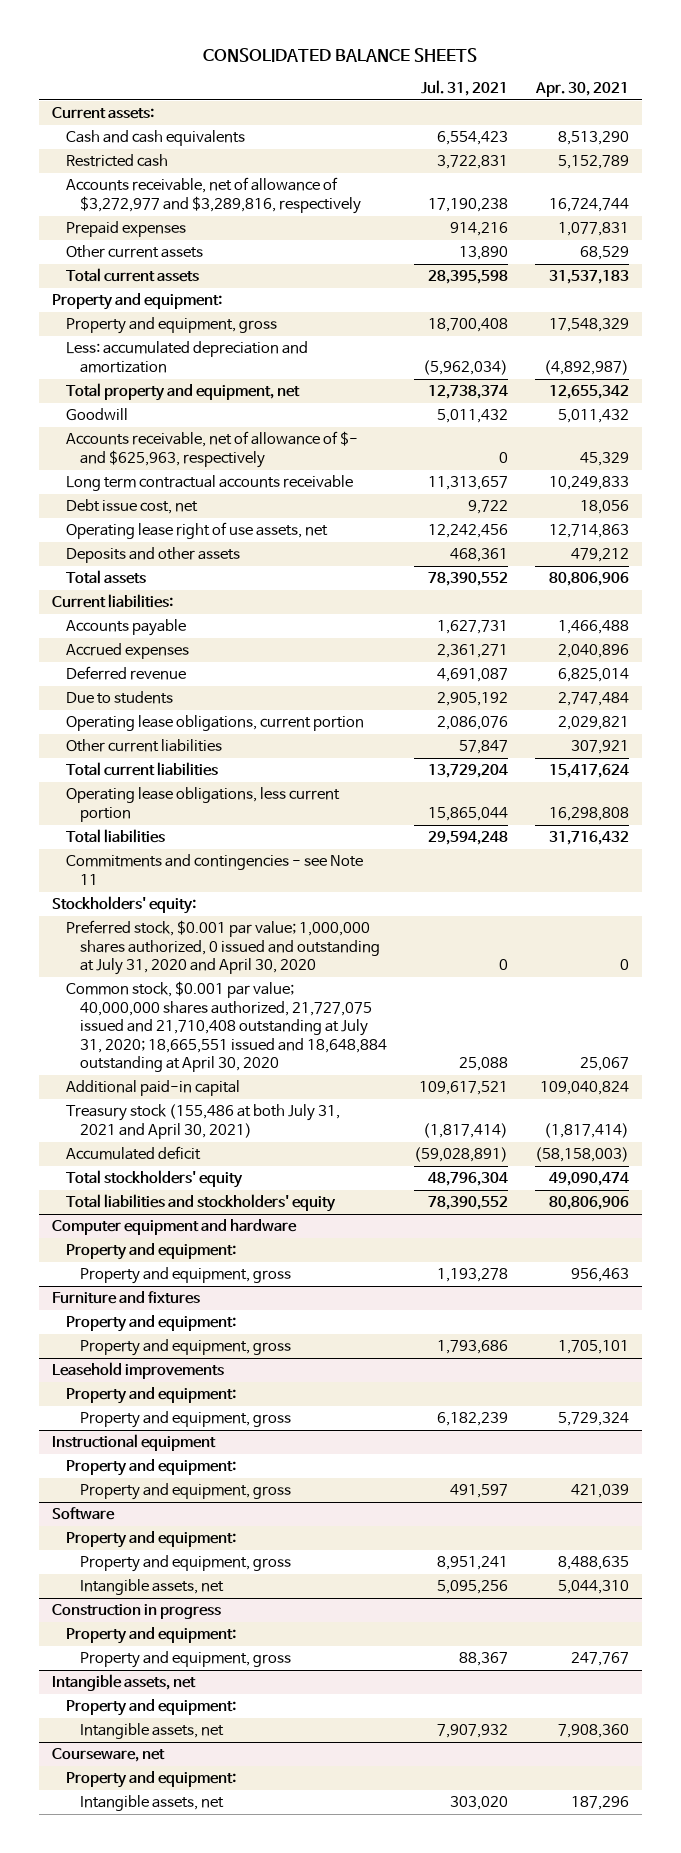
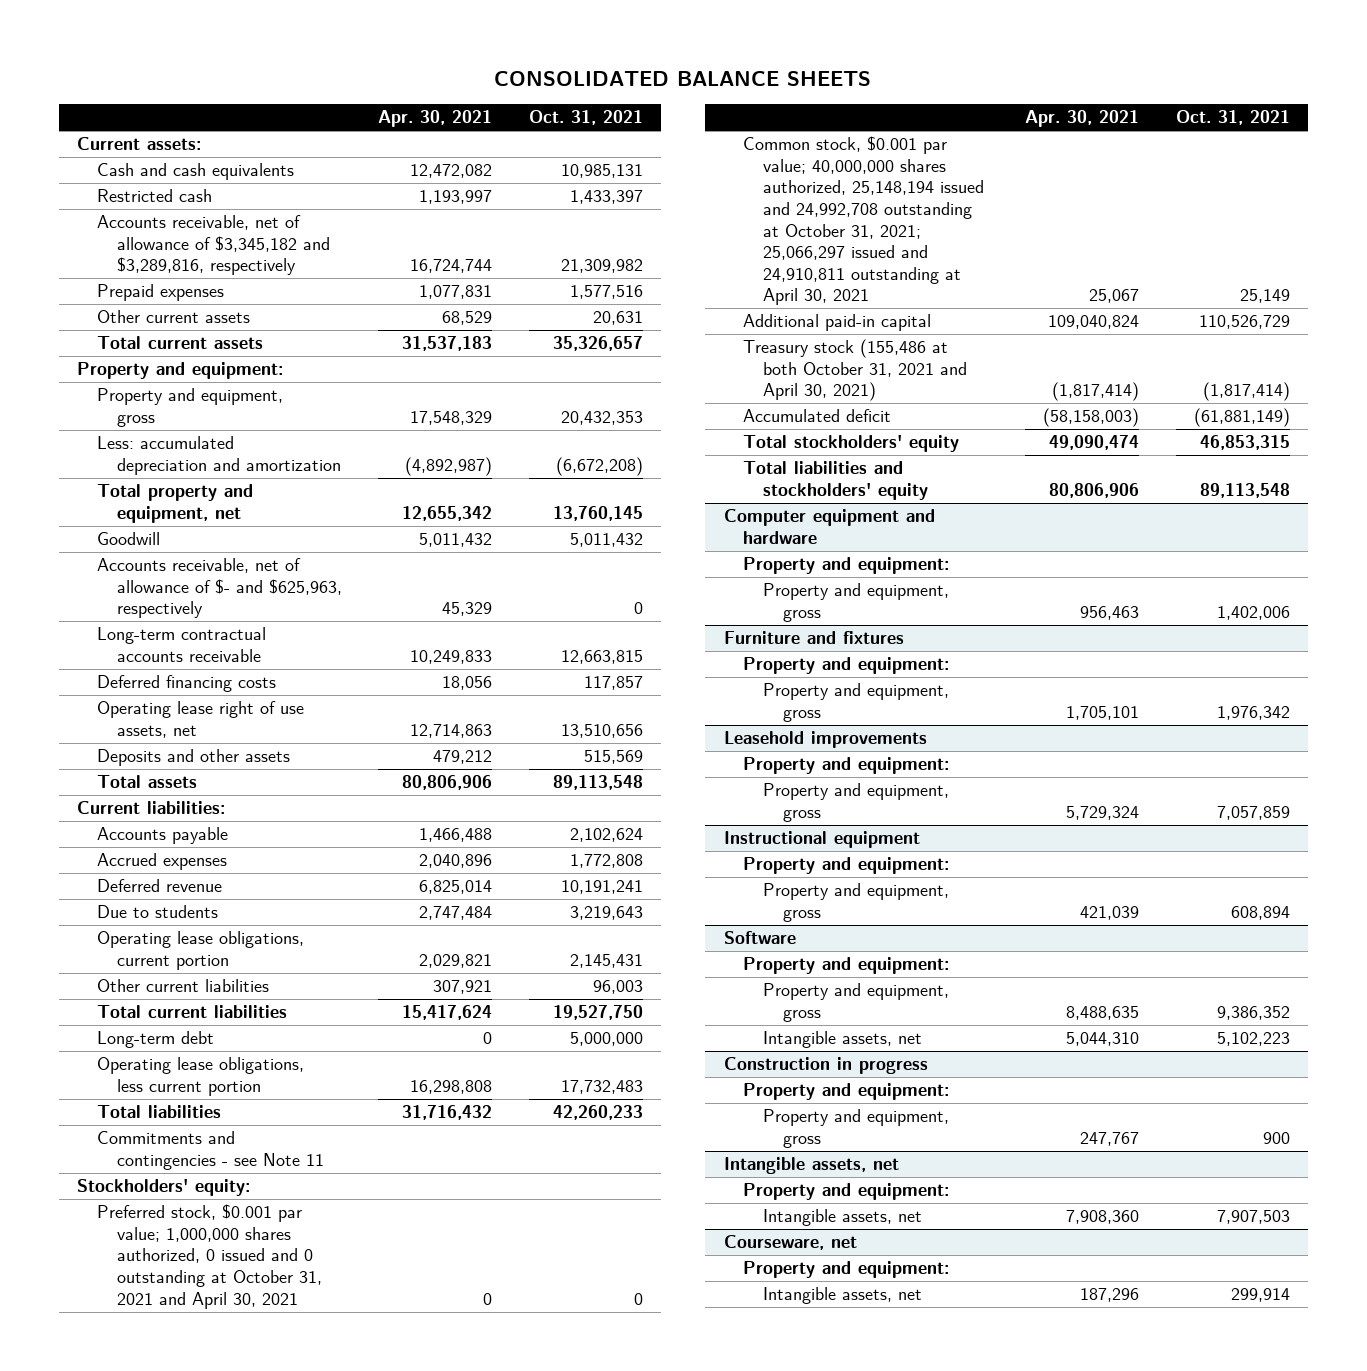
- | Jul. 31, 2021 | Apr. 30, 2021
+ | Apr. 30, 2021 | Oct. 31, 2021
- Cash and cash equivalents | 6,554,423 | 8,513,290
- Restricted cash | 3,722,831 | 5,152,789
- Accounts receivable, net of allowance of $3,272,977 and $3,289,816, respectively | 17,190,238 | 16,724,744
+ Cash and cash equivalents | 12,472,082 | 10,985,131
+ Restricted cash | 1,193,997 | 1,433,397
+ Accounts receivable, net of allowance of $3,345,182 and $3,289,816, respectively | 16,724,744 | 21,309,982
- Long term contractual accounts receivable | 11,313,657 | 10,249,833
- Debt issue cost, net | 9,722 | 18,056
+ Long-term contractual accounts receivable | 10,249,833 | 12,663,815
+ Deferred financing costs | 18,056 | 117,857
+ Long-term debt | 0 | 5,000,000
- Preferred stock, $0.001 par value; 1,000,000 shares authorized, 0 issued and outstanding at July 31, 2020 and April 30, 2020 | 0 | 0
- Common stock, $0.001 par value; 40,000,000 shares authorized, 21,727,075 issued and 21,710,408 outstanding at July 31, 2020; 18,665,551 issued and 18,648,884 outstanding at April 30, 2020 | 25,088 | 25,067
+ Preferred stock, $0.001 par value; 1,000,000 shares authorized, 0 issued and 0 outstanding at October 31, 2021 and April 30, 2021 | 0 | 0
+ Common stock, $0.001 par value; 40,000,000 shares authorized, 25,148,194 issued and 24,992,708 outstanding at October 31, 2021; 25,066,297 issued and 24,910,811 outstanding at April 30, 2021 | 25,067 | 25,149
- Treasury stock (155,486 at both July 31, 2021 and April 30, 2021) | (1,817,414) | (1,817,414)
+ Treasury stock (155,486 at both October 31, 2021 and April 30, 2021) | (1,817,414) | (1,817,414)

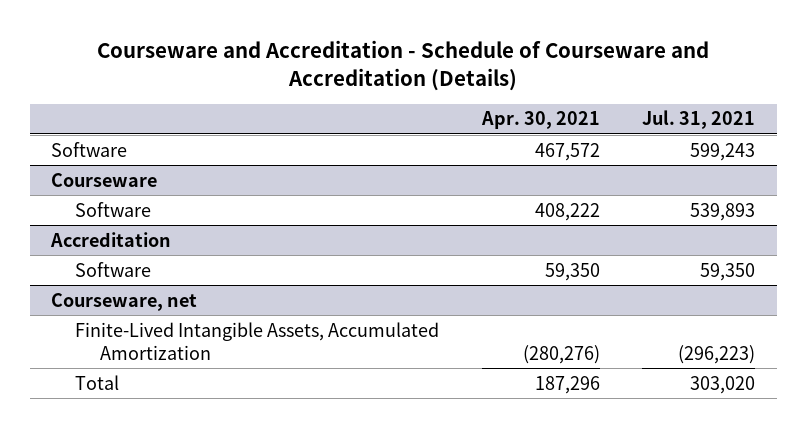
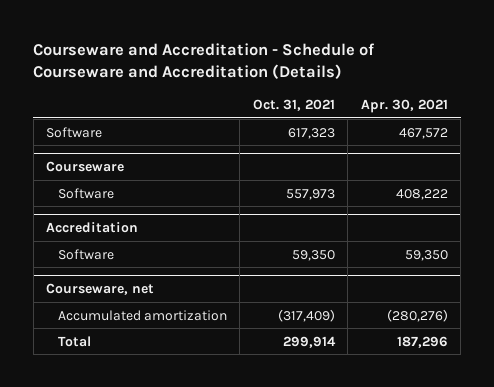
- | Apr. 30, 2021 | Jul. 31, 2021
+ | Oct. 31, 2021 | Apr. 30, 2021
@ Courseware, net
- Finite-Lived Intangible Assets, Accumulated Amortization | (280,276) | (296,223)
+ Accumulated amortization | (317,409) | (280,276)

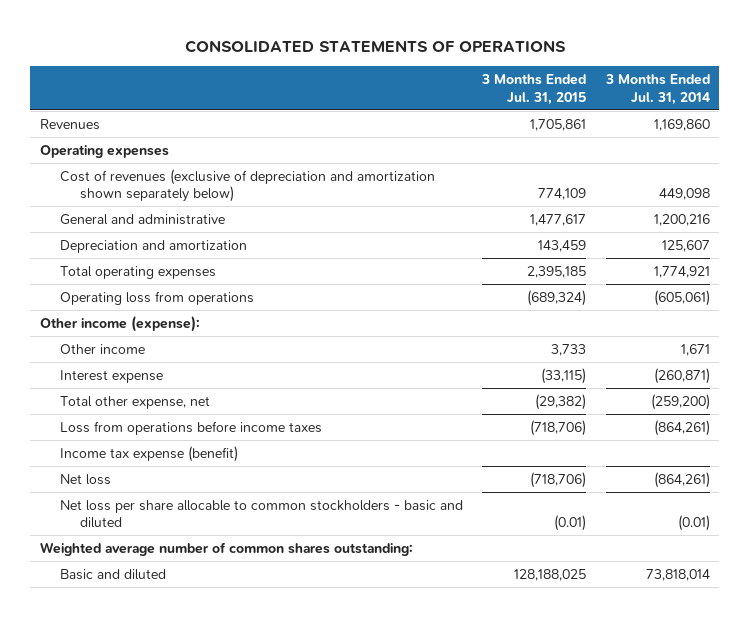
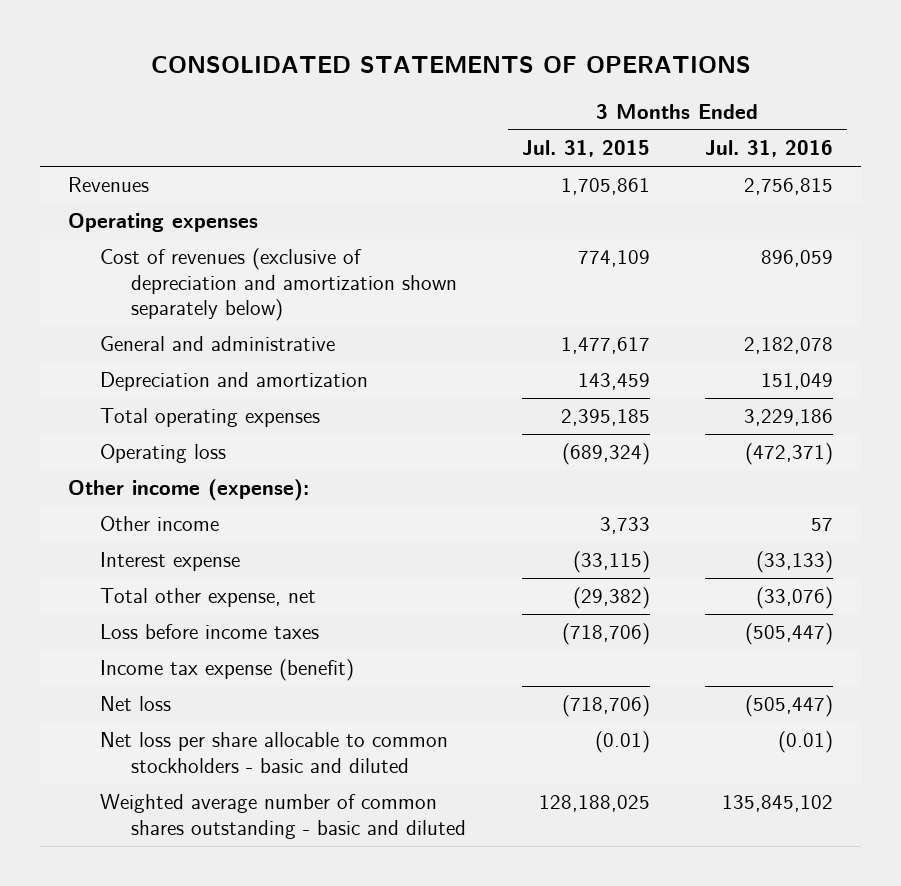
- | 3 Months Ended Jul. 31, 2015 | 3 Months Ended Jul. 31, 2014
+ | 3 Months Ended Jul. 31, 2015 | 3 Months Ended Jul. 31, 2016
- Operating loss from operations | (689,324) | (605,061)
+ Operating loss | (689,324) | (472,371)
- Loss from operations before income taxes | (718,706) | (864,261)
+ Loss before income taxes | (718,706) | (505,447)
- Weighted average number of common shares outstanding:
- Basic and diluted | 128,188,025 | 73,818,014
+ Weighted average number of common shares outstanding - basic and diluted | 128,188,025 | 135,845,102

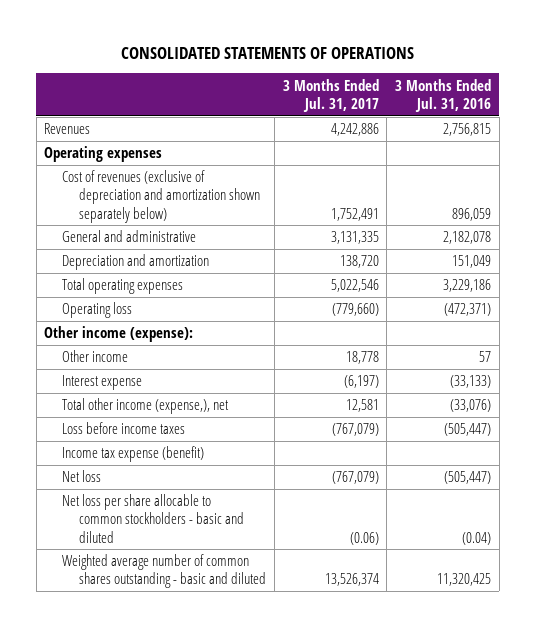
- | 3 Months Ended Jul. 31, 2015 | 3 Months Ended Jul. 31, 2016
+ | 3 Months Ended Jul. 31, 2017 | 3 Months Ended Jul. 31, 2016
- Total other expense, net | (29,382) | (33,076)
+ Total other income (expense,), net | 12,581 | (33,076)
- Net loss per share allocable to common stockholders - basic and diluted | (0.01) | (0.01)
- Weighted average number of common shares outstanding - basic and diluted | 128,188,025 | 135,845,102
+ Net loss per share allocable to common stockholders - basic and diluted | (0.06) | (0.04)
+ Weighted average number of common shares outstanding - basic and diluted | 13,526,374 | 11,320,425

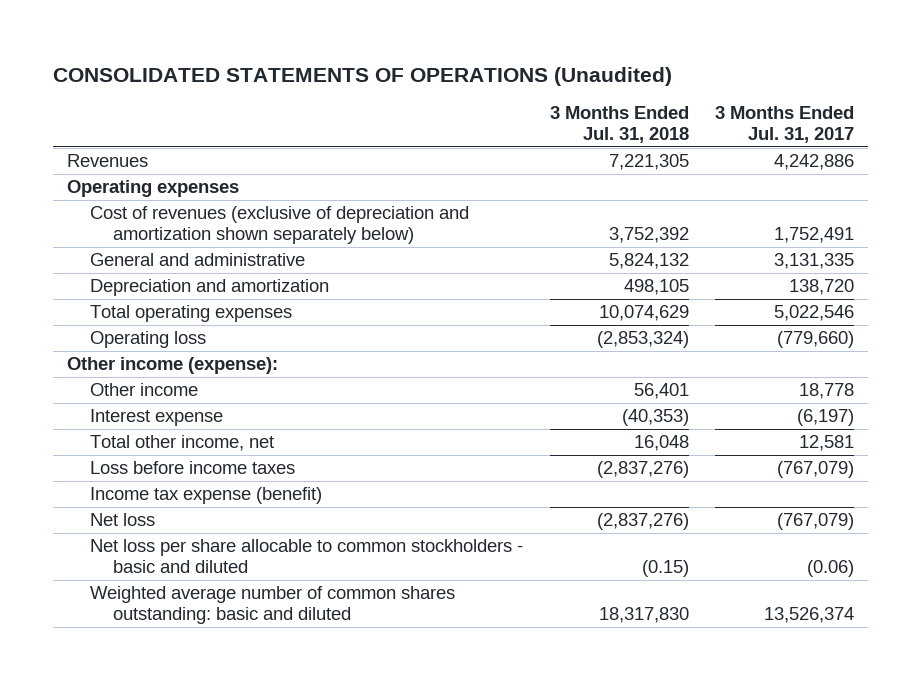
- CONSOLIDATED STATEMENTS OF OPERATIONS
+ CONSOLIDATED STATEMENTS OF OPERATIONS (Unaudited)
- | 3 Months Ended Jul. 31, 2017 | 3 Months Ended Jul. 31, 2016
+ | 3 Months Ended Jul. 31, 2018 | 3 Months Ended Jul. 31, 2017
- Total other income (expense,), net | 12,581 | (33,076)
+ Total other income, net | 16,048 | 12,581
- Weighted average number of common shares outstanding - basic and diluted | 13,526,374 | 11,320,425
+ Weighted average number of common shares outstanding: basic and diluted | 18,317,830 | 13,526,374

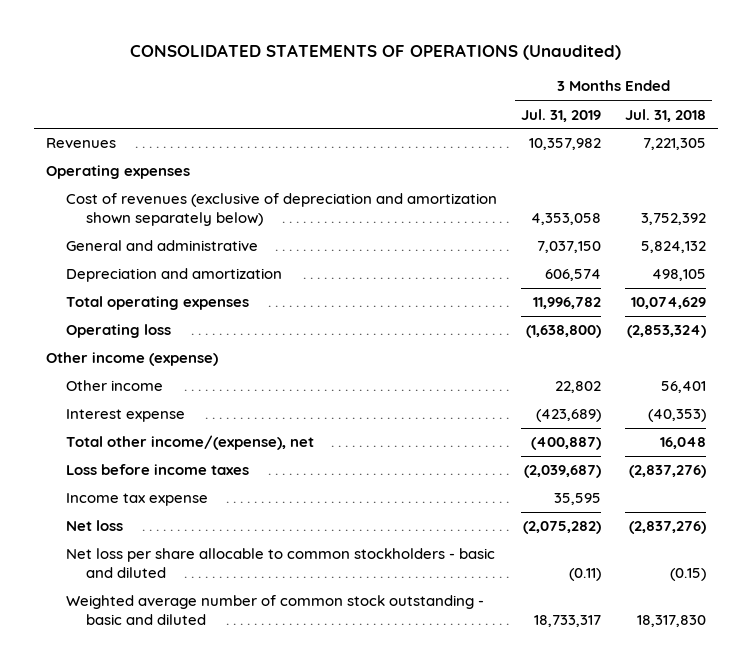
- | 3 Months Ended Jul. 31, 2018 | 3 Months Ended Jul. 31, 2017
+ | 3 Months Ended Jul. 31, 2019 | 3 Months Ended Jul. 31, 2018
- Other income (expense):
+ Other income (expense)
- Total other income, net | 16,048 | 12,581
+ Total other income/(expense), net | (400,887) | 16,048
- Income tax expense (benefit)
+ Income tax expense | 35,595 |
- Weighted average number of common shares outstanding: basic and diluted | 18,317,830 | 13,526,374
+ Weighted average number of common stock outstanding - basic and diluted | 18,733,317 | 18,317,830

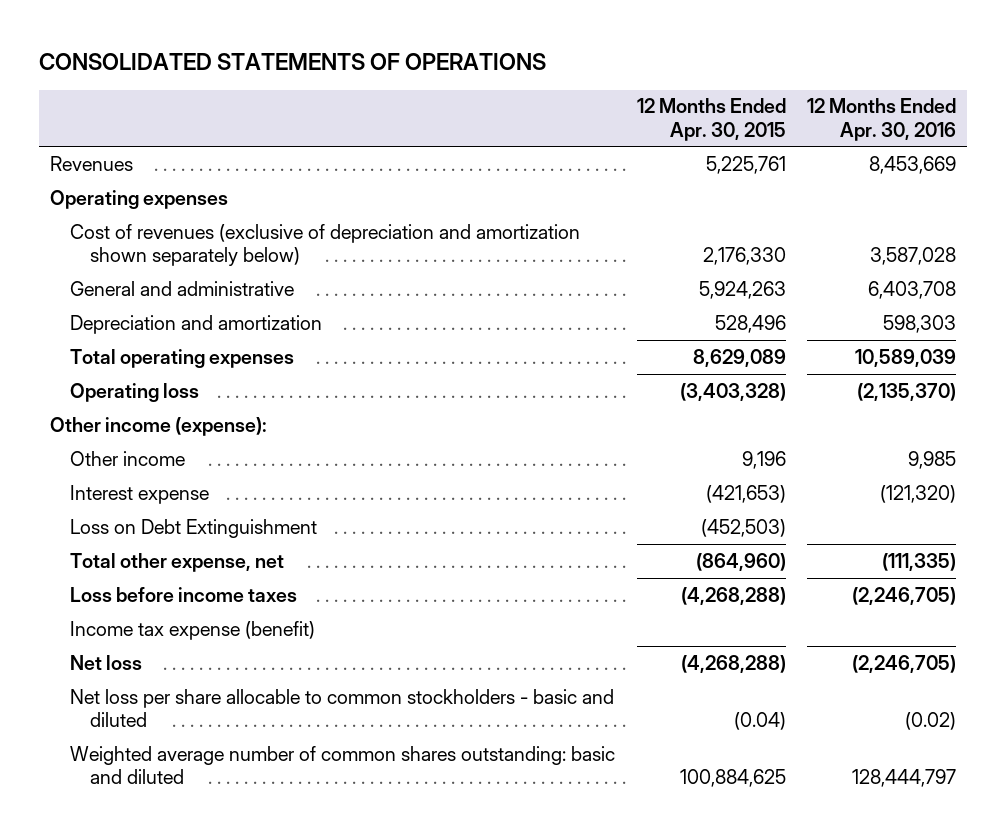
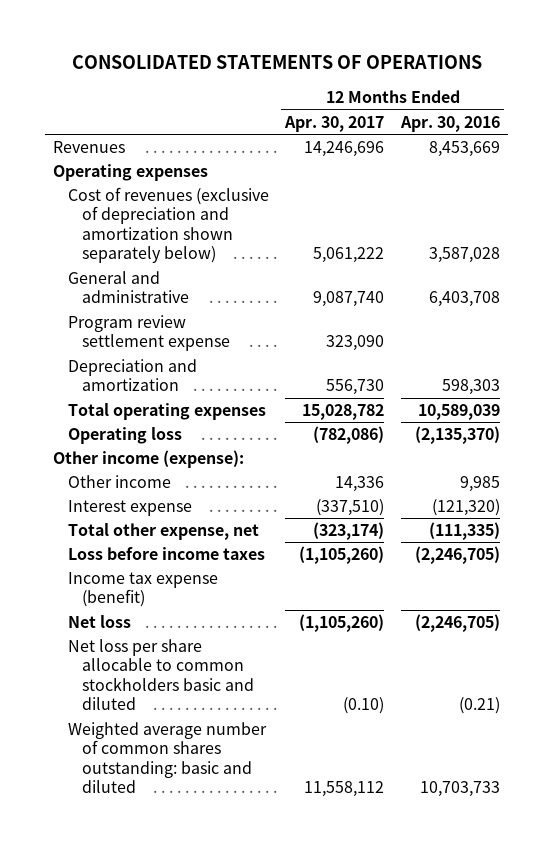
- | 12 Months Ended Apr. 30, 2015 | 12 Months Ended Apr. 30, 2016
+ | 12 Months Ended Apr. 30, 2017 | 12 Months Ended Apr. 30, 2016
+ Program review settlement expense | 323,090 |
- Loss on Debt Extinguishment | (452,503) |
- Net loss per share allocable to common stockholders - basic and diluted | (0.04) | (0.02)
- Weighted average number of common shares outstanding: basic and diluted | 100,884,625 | 128,444,797
+ Net loss per share allocable to common stockholders basic and diluted | (0.10) | (0.21)
+ Weighted average number of common shares outstanding: basic and diluted | 11,558,112 | 10,703,733

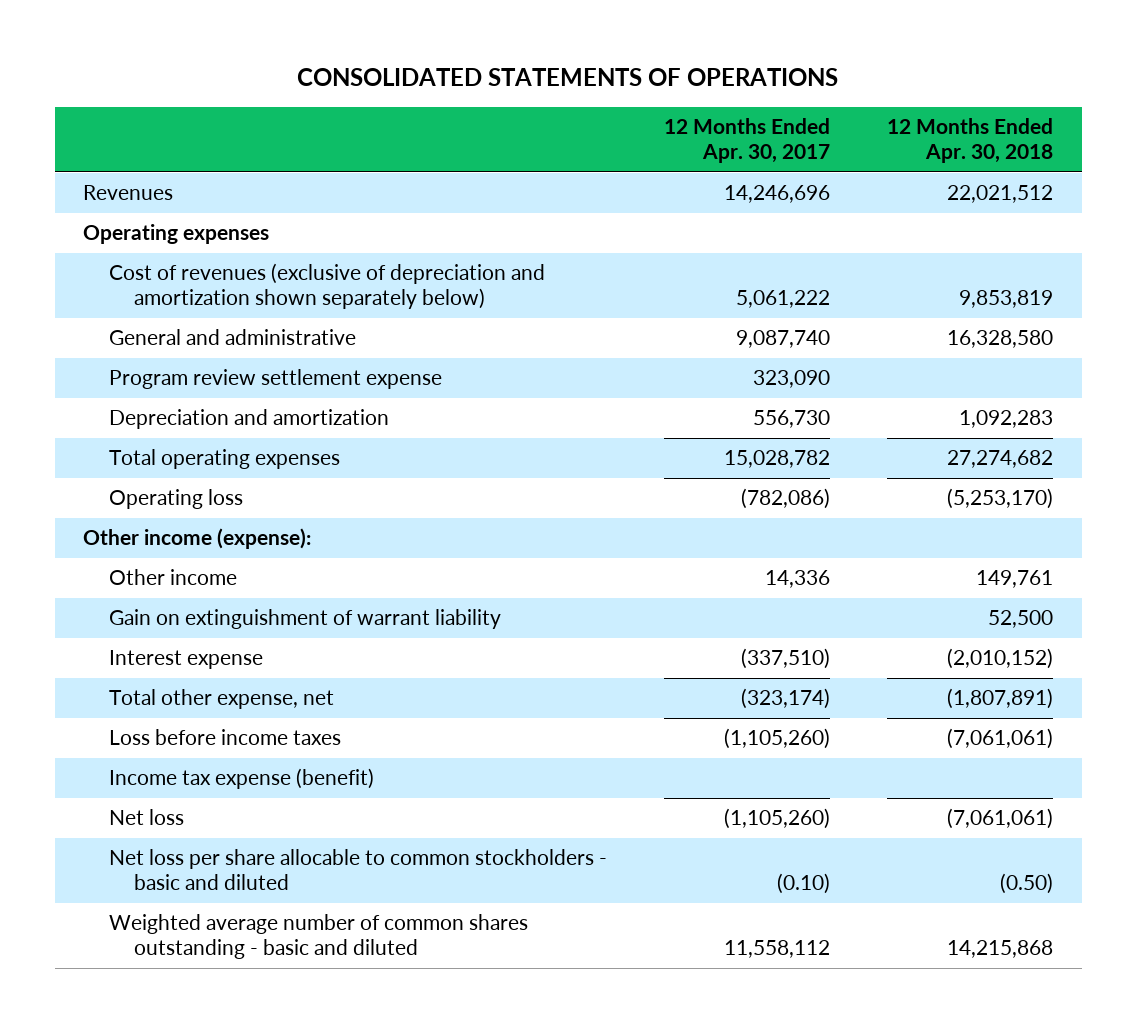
- | 12 Months Ended Apr. 30, 2017 | 12 Months Ended Apr. 30, 2016
+ | 12 Months Ended Apr. 30, 2017 | 12 Months Ended Apr. 30, 2018
+ Gain on extinguishment of warrant liability | | 52,500
- Net loss per share allocable to common stockholders basic and diluted | (0.10) | (0.21)
- Weighted average number of common shares outstanding: basic and diluted | 11,558,112 | 10,703,733
+ Net loss per share allocable to common stockholders - basic and diluted | (0.10) | (0.50)
+ Weighted average number of common shares outstanding - basic and diluted | 11,558,112 | 14,215,868

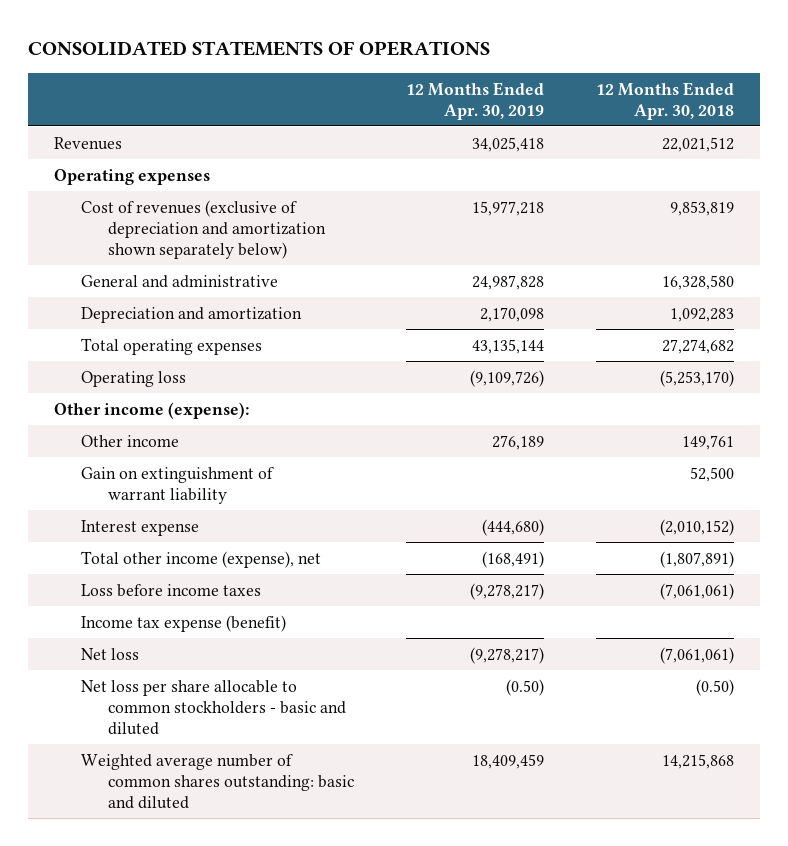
- | 12 Months Ended Apr. 30, 2017 | 12 Months Ended Apr. 30, 2018
+ | 12 Months Ended Apr. 30, 2019 | 12 Months Ended Apr. 30, 2018
- Program review settlement expense | 323,090 |
- Total other expense, net | (323,174) | (1,807,891)
+ Total other income (expense), net | (168,491) | (1,807,891)
- Weighted average number of common shares outstanding - basic and diluted | 11,558,112 | 14,215,868
+ Weighted average number of common shares outstanding: basic and diluted | 18,409,459 | 14,215,868

